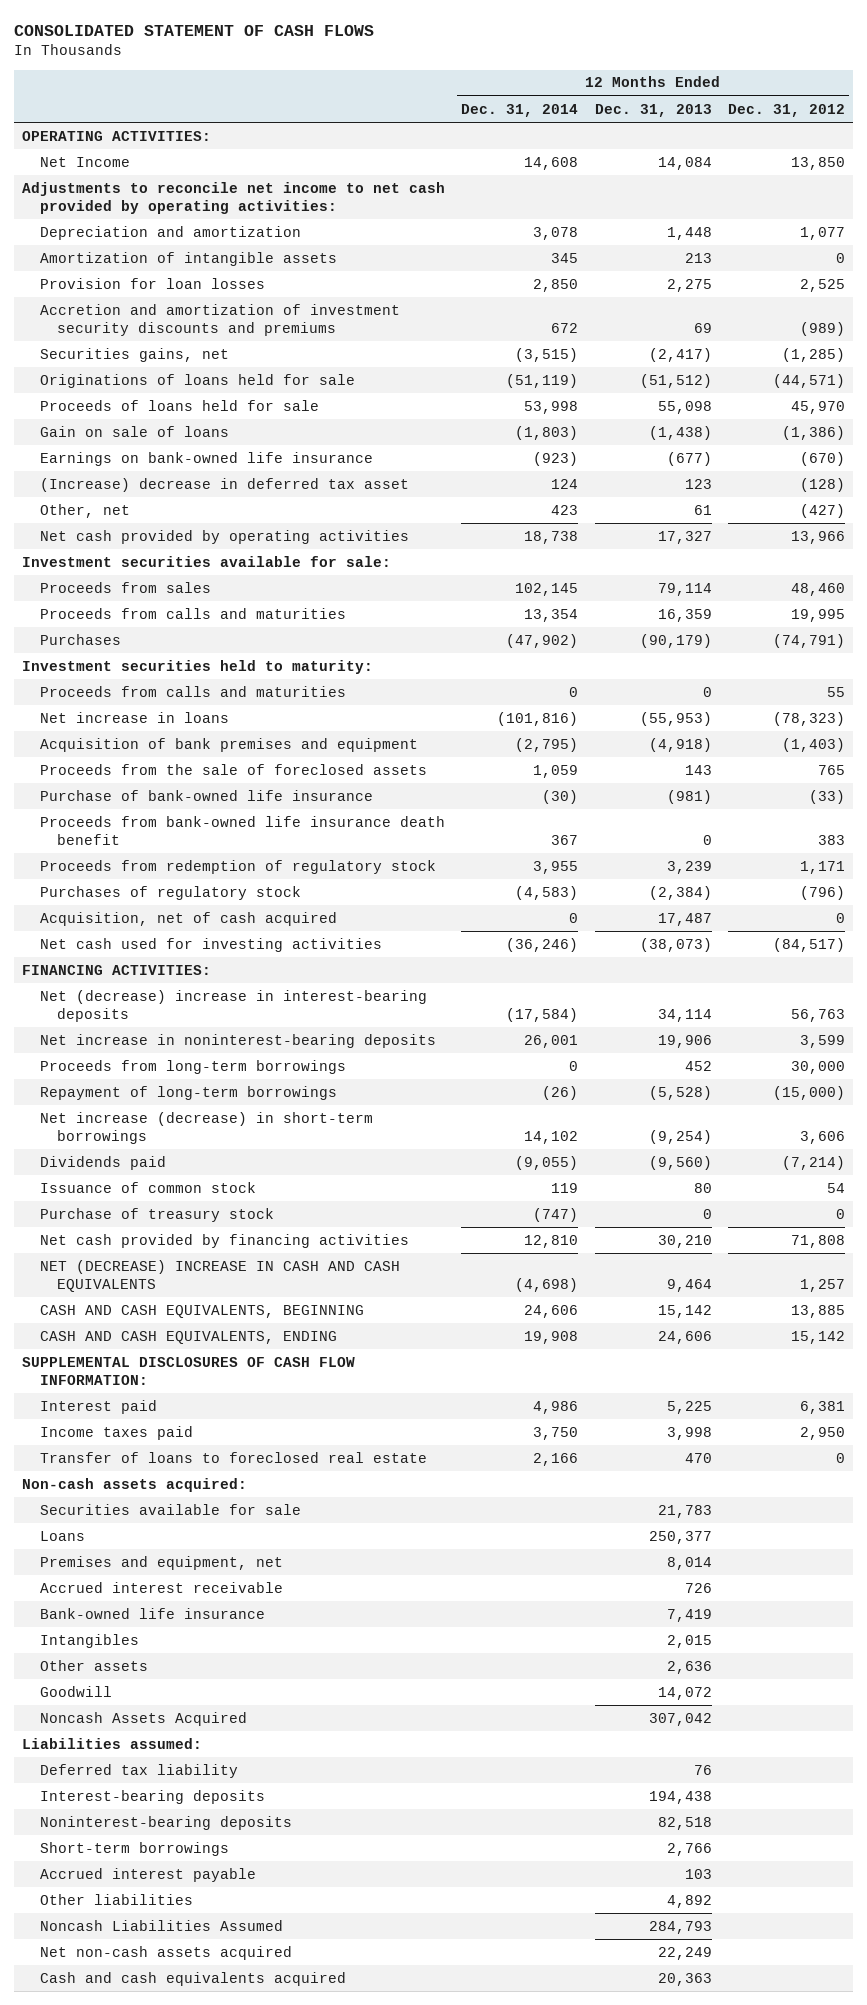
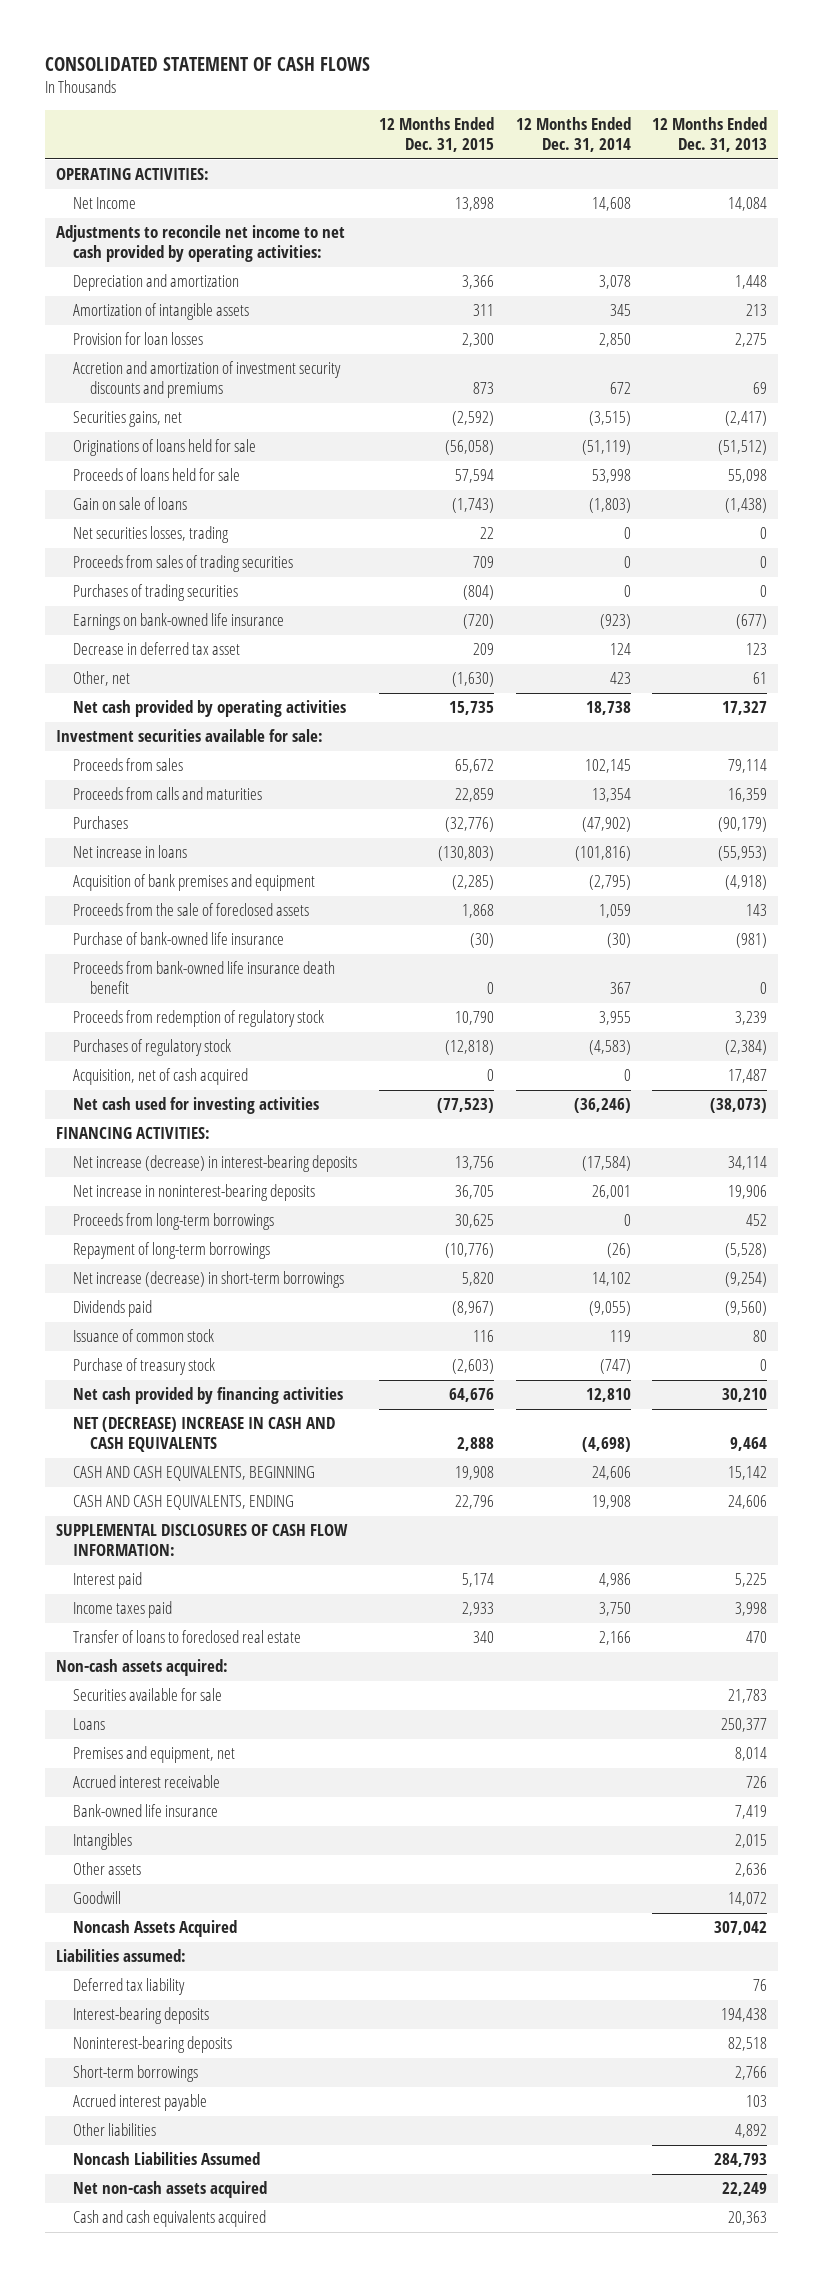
- | 12 Months Ended Dec. 31, 2014 | 12 Months Ended Dec. 31, 2013 | 12 Months Ended Dec. 31, 2012
+ | 12 Months Ended Dec. 31, 2015 | 12 Months Ended Dec. 31, 2014 | 12 Months Ended Dec. 31, 2013
+ Net securities losses, trading | 22 | 0 | 0
+ Proceeds from sales of trading securities | 709 | 0 | 0
+ Purchases of trading securities | (804) | 0 | 0
- (Increase) decrease in deferred tax asset | 124 | 123 | (128)
+ Decrease in deferred tax asset | 209 | 124 | 123
- Investment securities held to maturity:
- Proceeds from calls and maturities | 0 | 0 | 55
- Net (decrease) increase in interest-bearing deposits | (17,584) | 34,114 | 56,763
+ Net increase (decrease) in interest-bearing deposits | 13,756 | (17,584) | 34,114

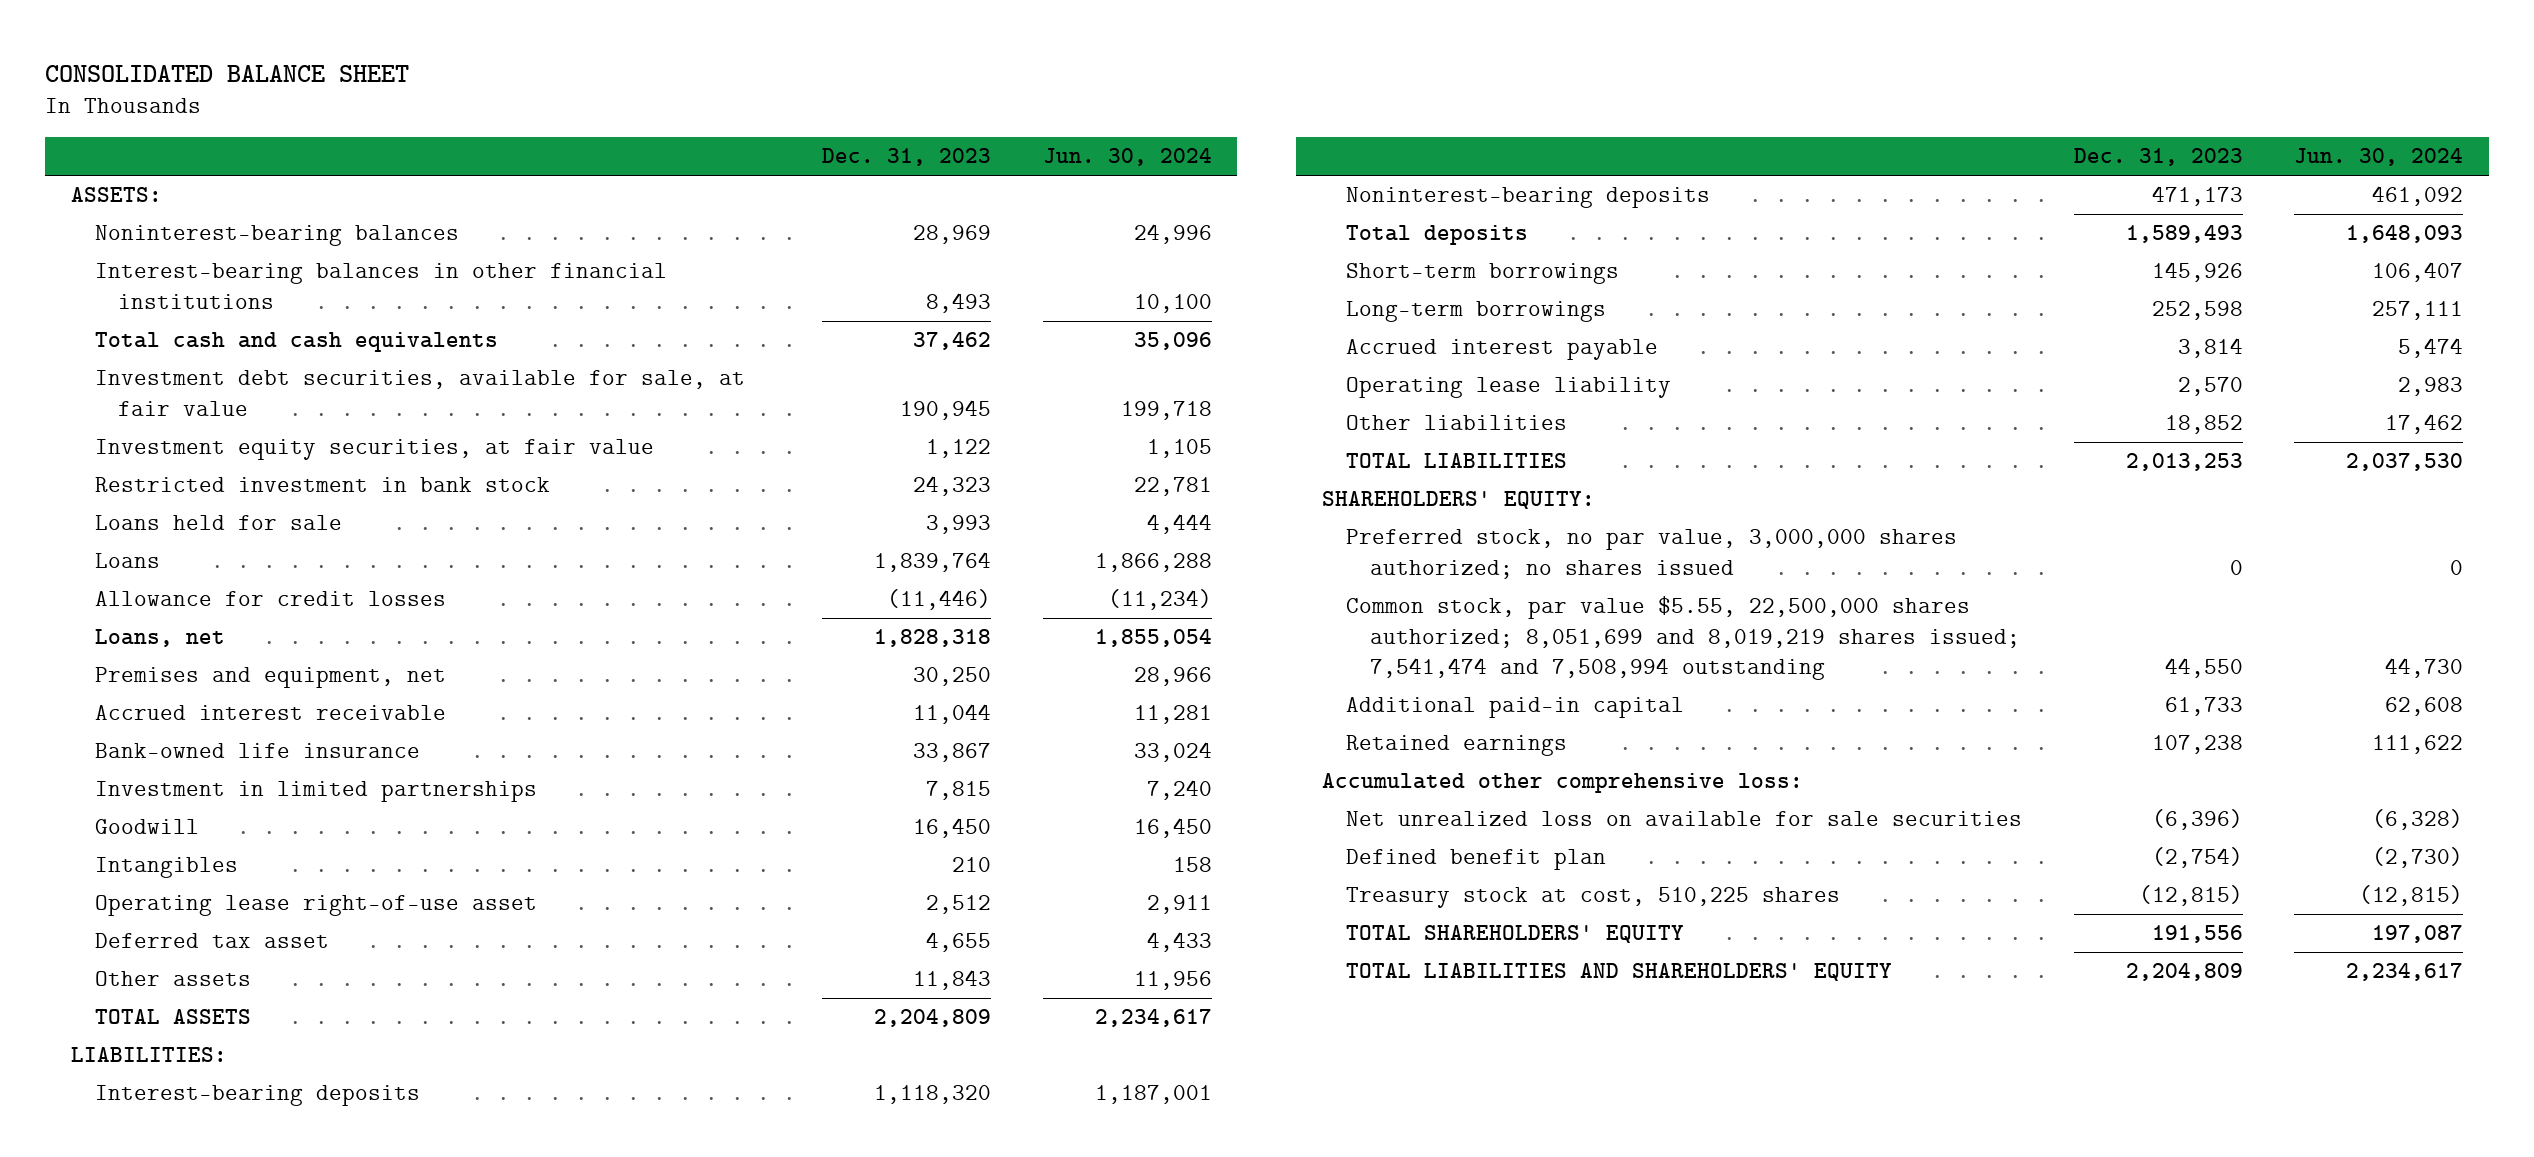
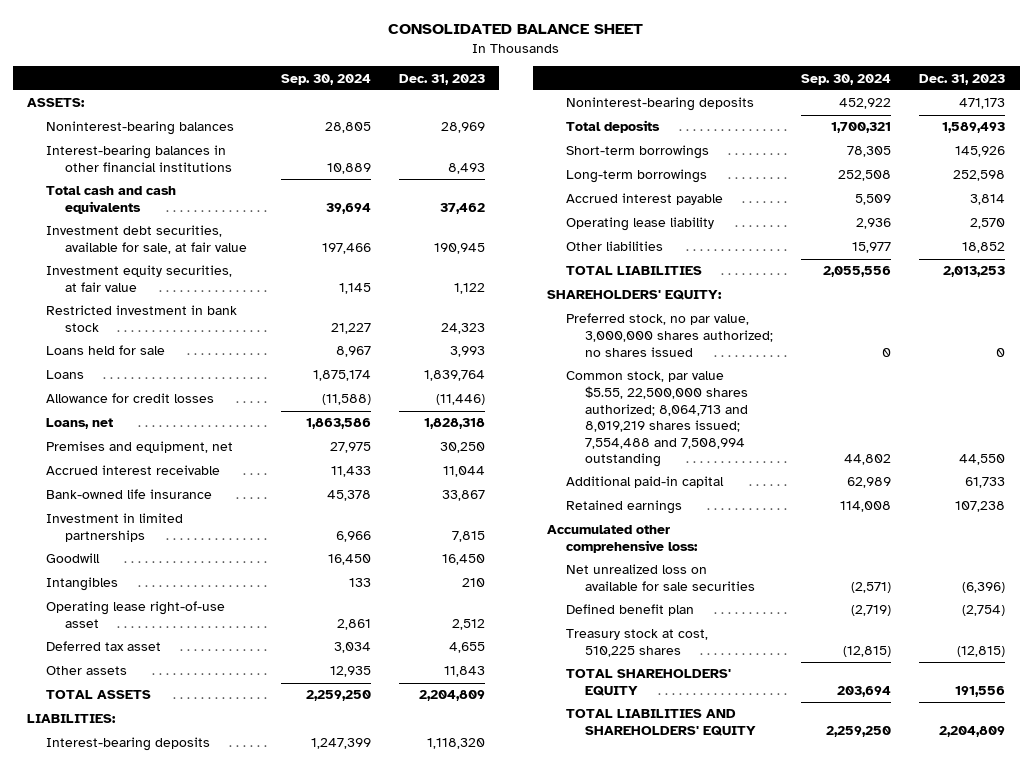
- | Dec. 31, 2023 | Jun. 30, 2024
+ | Sep. 30, 2024 | Dec. 31, 2023
- Common stock, par value $5.55, 22,500,000 shares authorized; 8,051,699 and 8,019,219 shares issued; 7,541,474 and 7,508,994 outstanding | 44,550 | 44,730
+ Common stock, par value $5.55, 22,500,000 shares authorized; 8,064,713 and 8,019,219 shares issued; 7,554,488 and 7,508,994 outstanding | 44,802 | 44,550

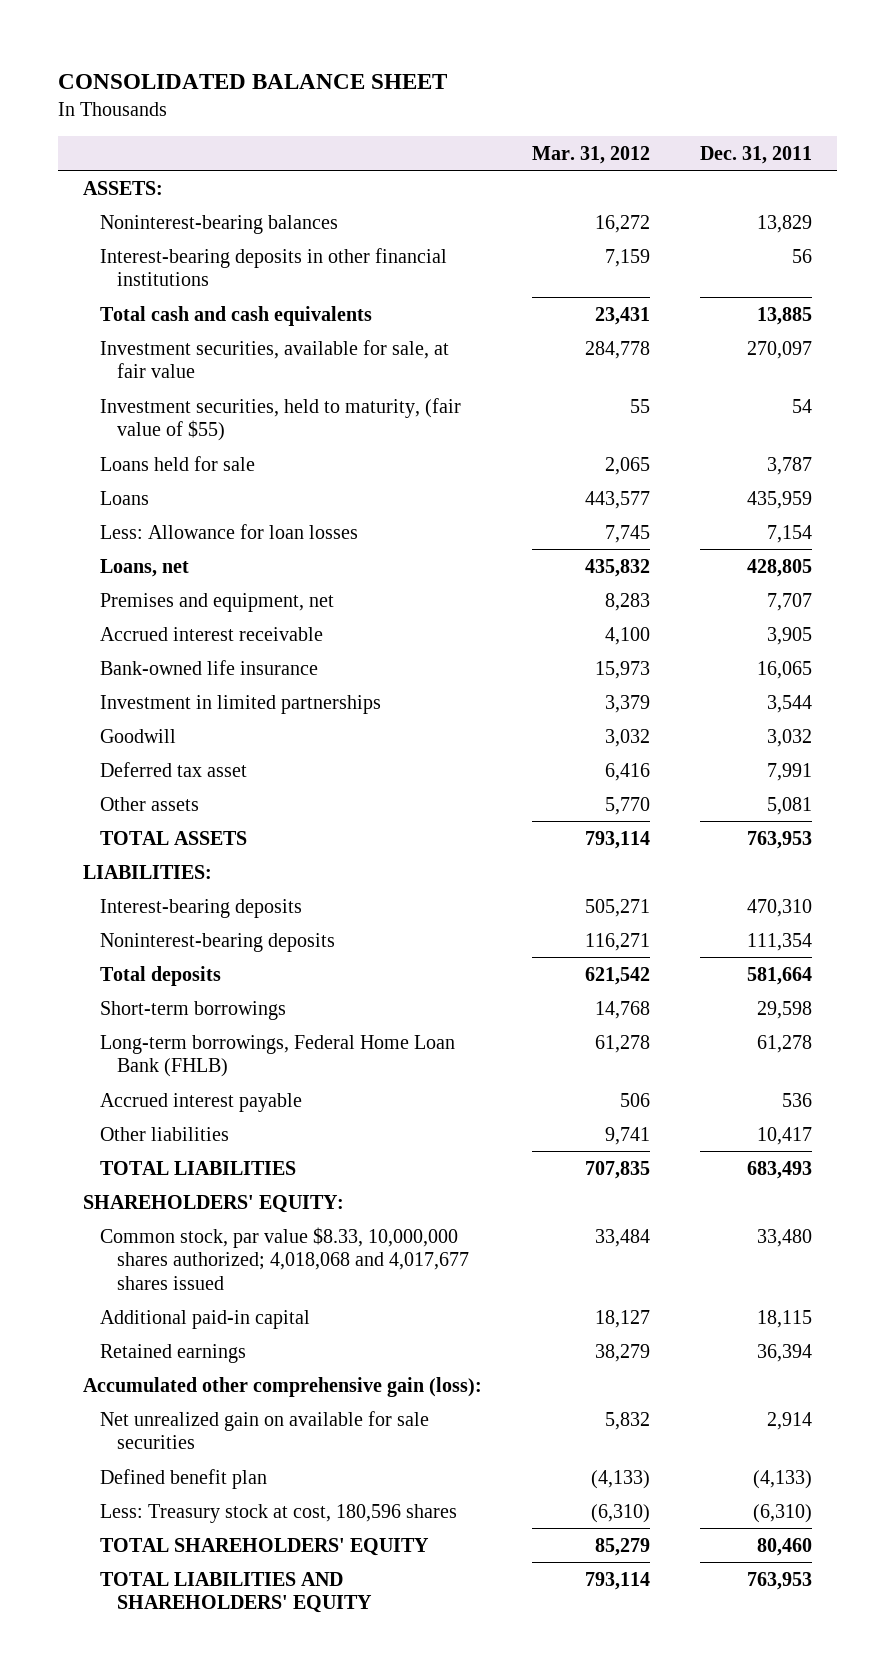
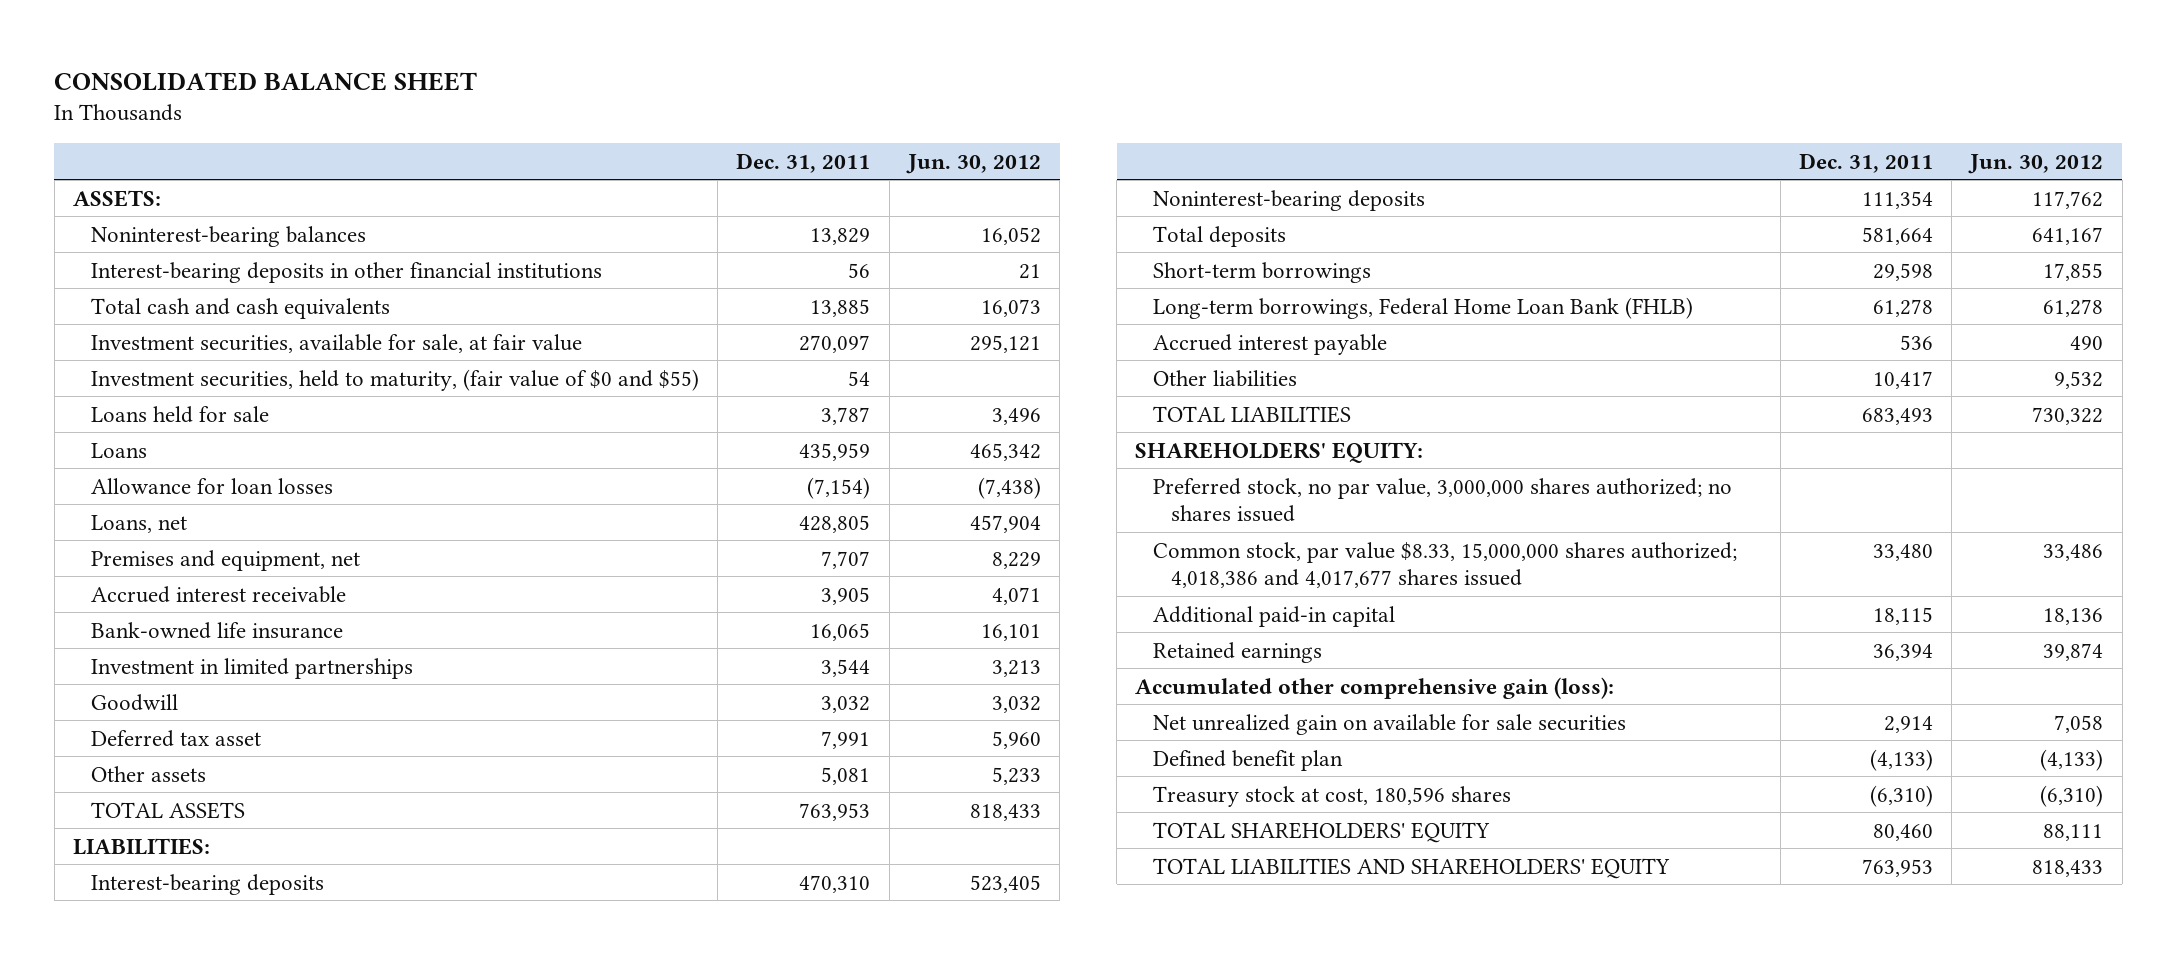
- | Mar. 31, 2012 | Dec. 31, 2011
+ | Dec. 31, 2011 | Jun. 30, 2012
- Investment securities, held to maturity, (fair value of $55) | 55 | 54
+ Investment securities, held to maturity, (fair value of $0 and $55) | 54 |
- Less: Allowance for loan losses | 7,745 | 7,154
+ Allowance for loan losses | (7,154) | (7,438)
- Common stock, par value $8.33, 10,000,000 shares authorized; 4,018,068 and 4,017,677 shares issued | 33,484 | 33,480
+ Preferred stock, no par value, 3,000,000 shares authorized; no shares issued
+ Common stock, par value $8.33, 15,000,000 shares authorized; 4,018,386 and 4,017,677 shares issued | 33,480 | 33,486
- Less: Treasury stock at cost, 180,596 shares | (6,310) | (6,310)
+ Treasury stock at cost, 180,596 shares | (6,310) | (6,310)

